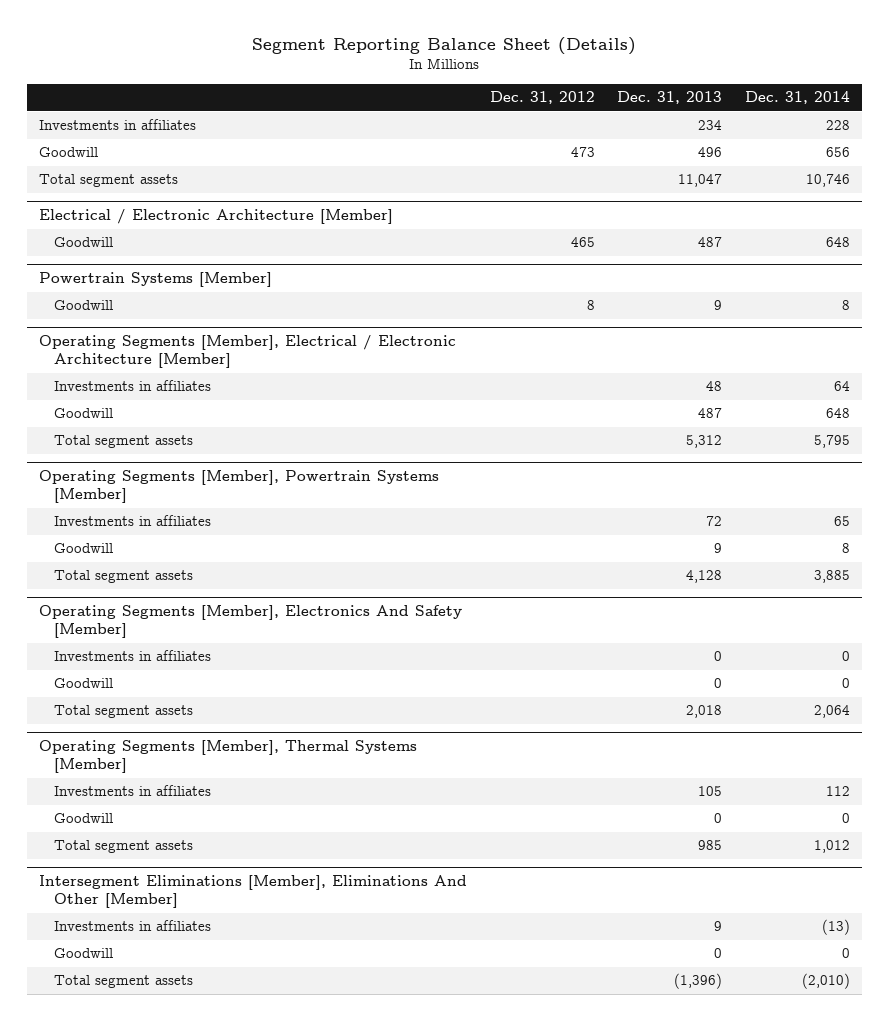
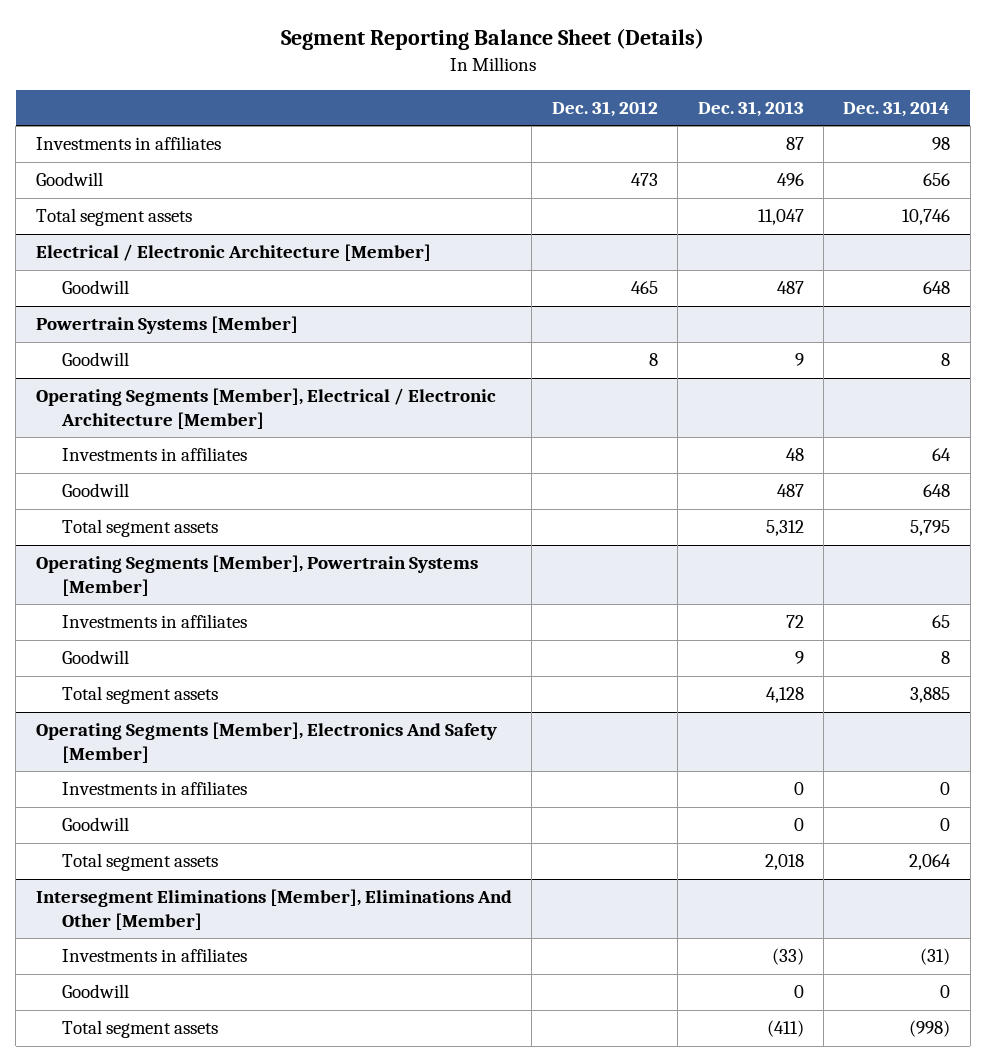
- Investments in affiliates | | 234 | 228
+ Investments in affiliates | | 87 | 98
- Operating Segments [Member], Thermal Systems [Member]
- Investments in affiliates | | 105 | 112
- Goodwill | | 0 | 0
- Total segment assets | | 985 | 1,012
@ Intersegment Eliminations [Member], Eliminations And Other [Member]
- Investments in affiliates | | 9 | (13)
+ Investments in affiliates | | (33) | (31)
- Total segment assets | | (1,396) | (2,010)
+ Total segment assets | | (411) | (998)

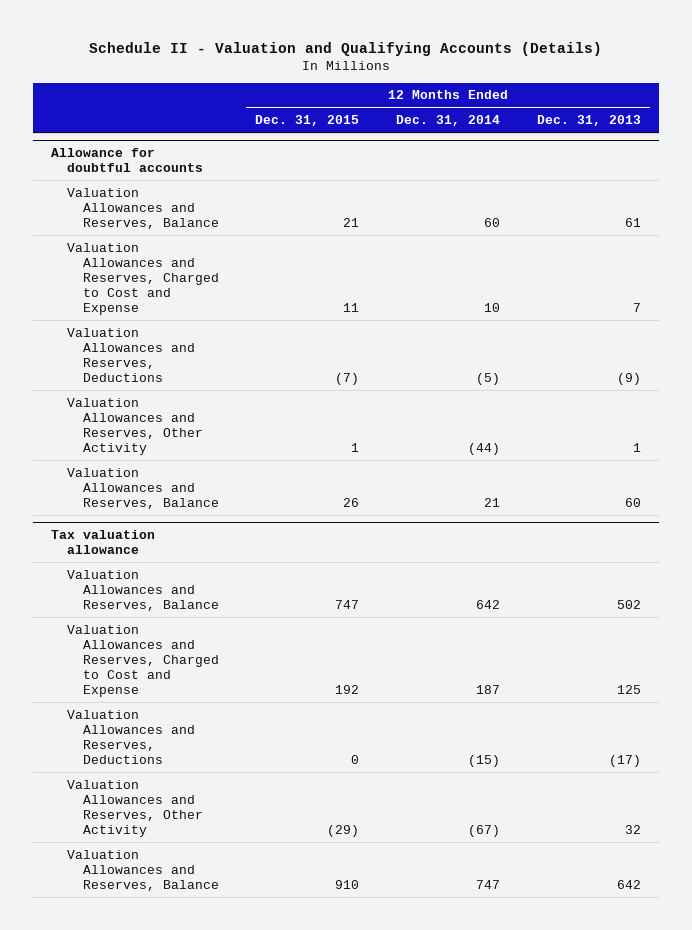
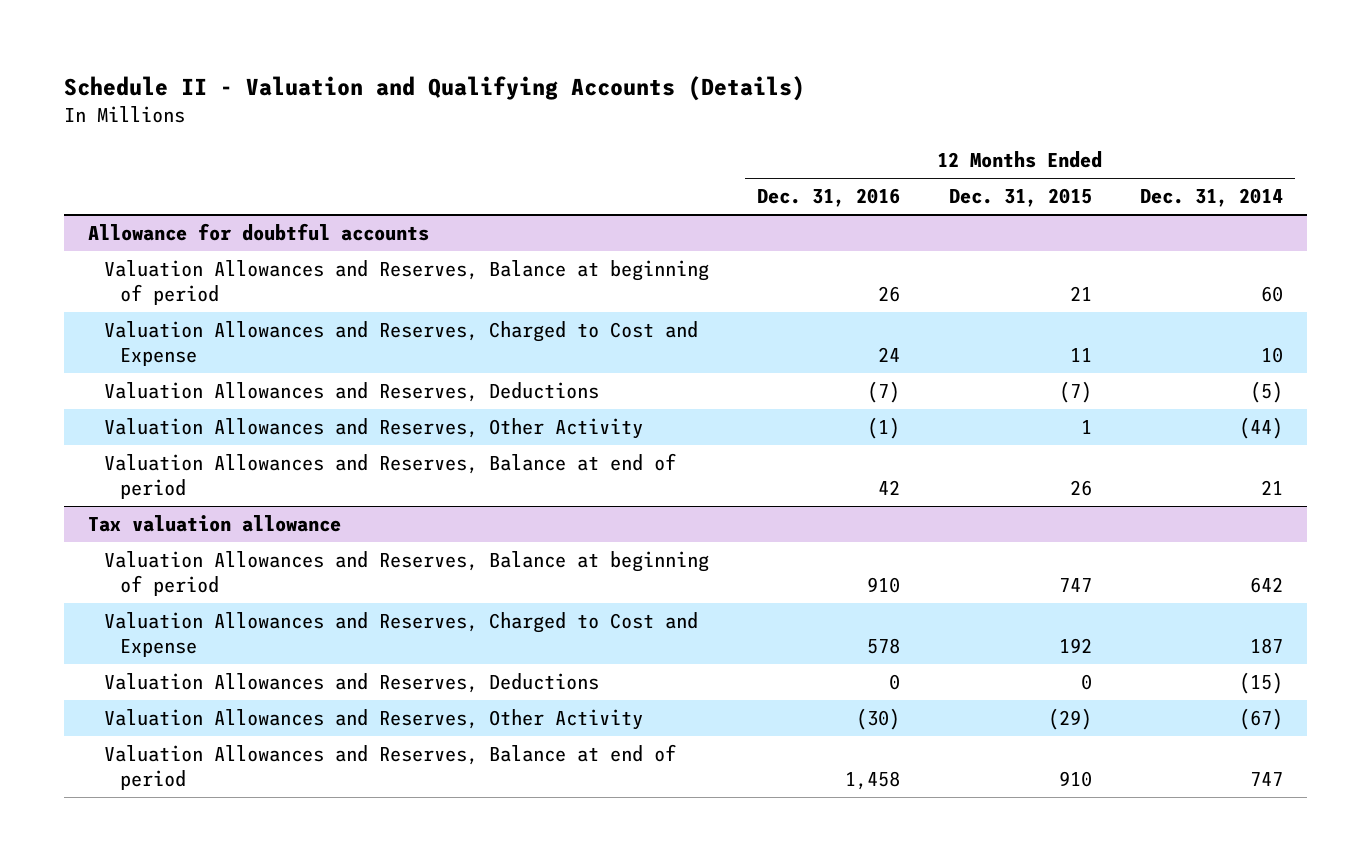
- | 12 Months Ended Dec. 31, 2015 | 12 Months Ended Dec. 31, 2014 | 12 Months Ended Dec. 31, 2013
+ | 12 Months Ended Dec. 31, 2016 | 12 Months Ended Dec. 31, 2015 | 12 Months Ended Dec. 31, 2014
@ Allowance for doubtful accounts
- Valuation Allowances and Reserves, Balance | 21 | 60 | 61
+ Valuation Allowances and Reserves, Balance at beginning of period | 26 | 21 | 60
- Valuation Allowances and Reserves, Balance | 26 | 21 | 60
+ Valuation Allowances and Reserves, Balance at end of period | 42 | 26 | 21
@ Tax valuation allowance
- Valuation Allowances and Reserves, Balance | 747 | 642 | 502
+ Valuation Allowances and Reserves, Balance at beginning of period | 910 | 747 | 642
- Valuation Allowances and Reserves, Balance | 910 | 747 | 642
+ Valuation Allowances and Reserves, Balance at end of period | 1,458 | 910 | 747

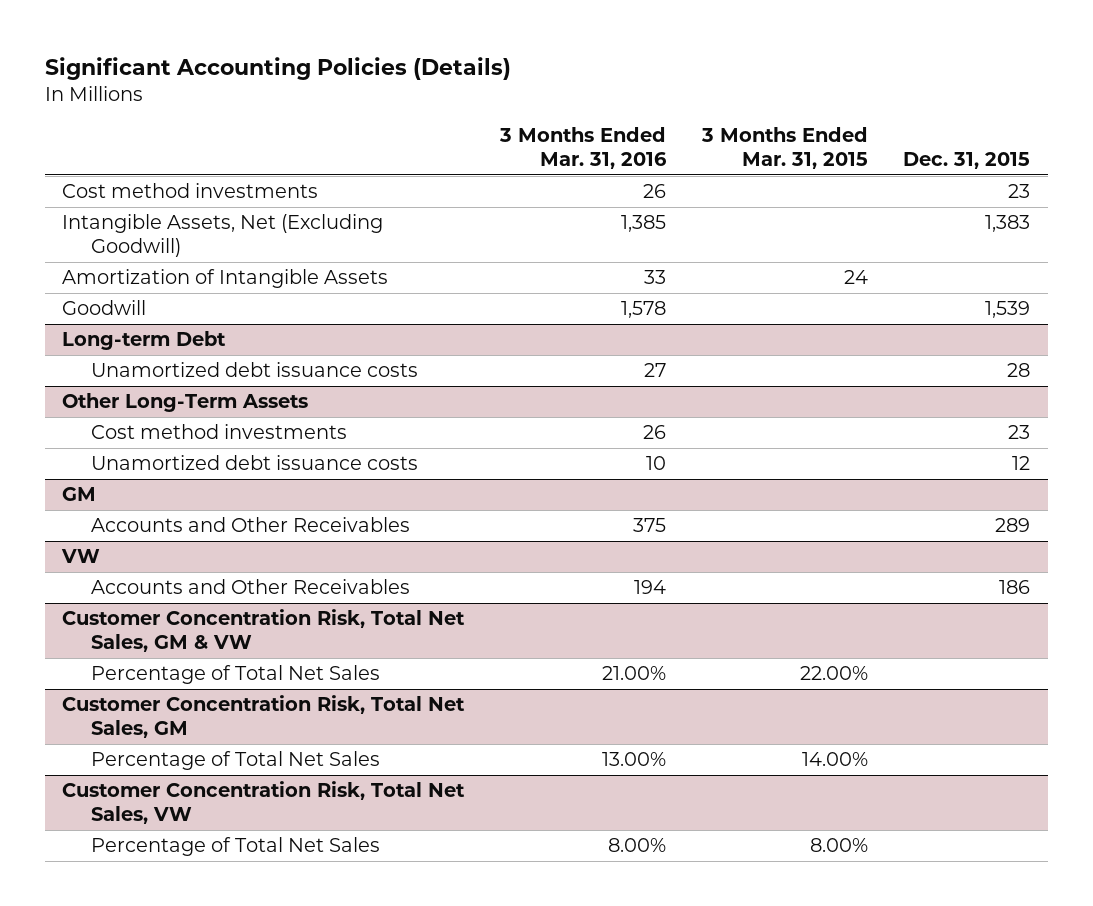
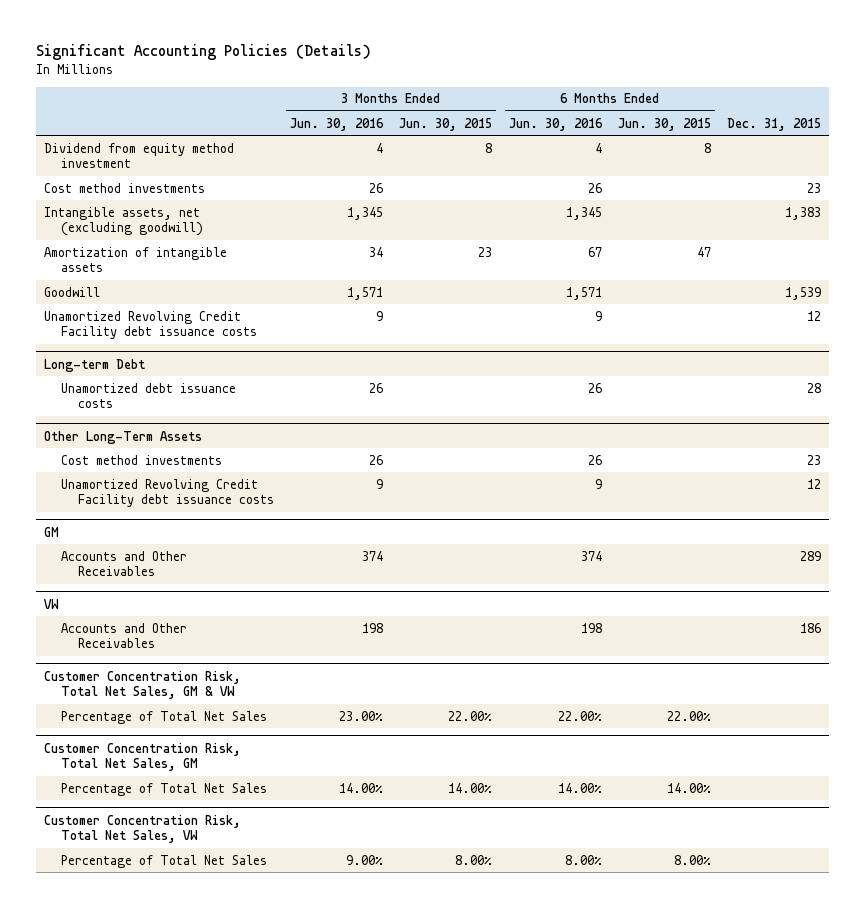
- | 3 Months Ended Mar. 31, 2016 | 3 Months Ended Mar. 31, 2015 | Dec. 31, 2015
+ | 3 Months Ended Jun. 30, 2016 | 3 Months Ended Jun. 30, 2015 | 6 Months Ended Jun. 30, 2016 | 6 Months Ended Jun. 30, 2015 | Dec. 31, 2015
+ Dividend from equity method investment | 4 | 8 | 4 | 8 |
- Intangible Assets, Net (Excluding Goodwill) | 1,385 | | 1,383
- Amortization of Intangible Assets | 33 | 24 |
+ Intangible assets, net (excluding goodwill) | 1,345 | | 1,345 | | 1,383
+ Amortization of intangible assets | 34 | 23 | 67 | 47 |
+ Unamortized Revolving Credit Facility debt issuance costs | 9 | | 9 | | 12
@ Other Long-Term Assets
- Unamortized debt issuance costs | 10 | | 12
+ Unamortized Revolving Credit Facility debt issuance costs | 9 | | 9 | | 12

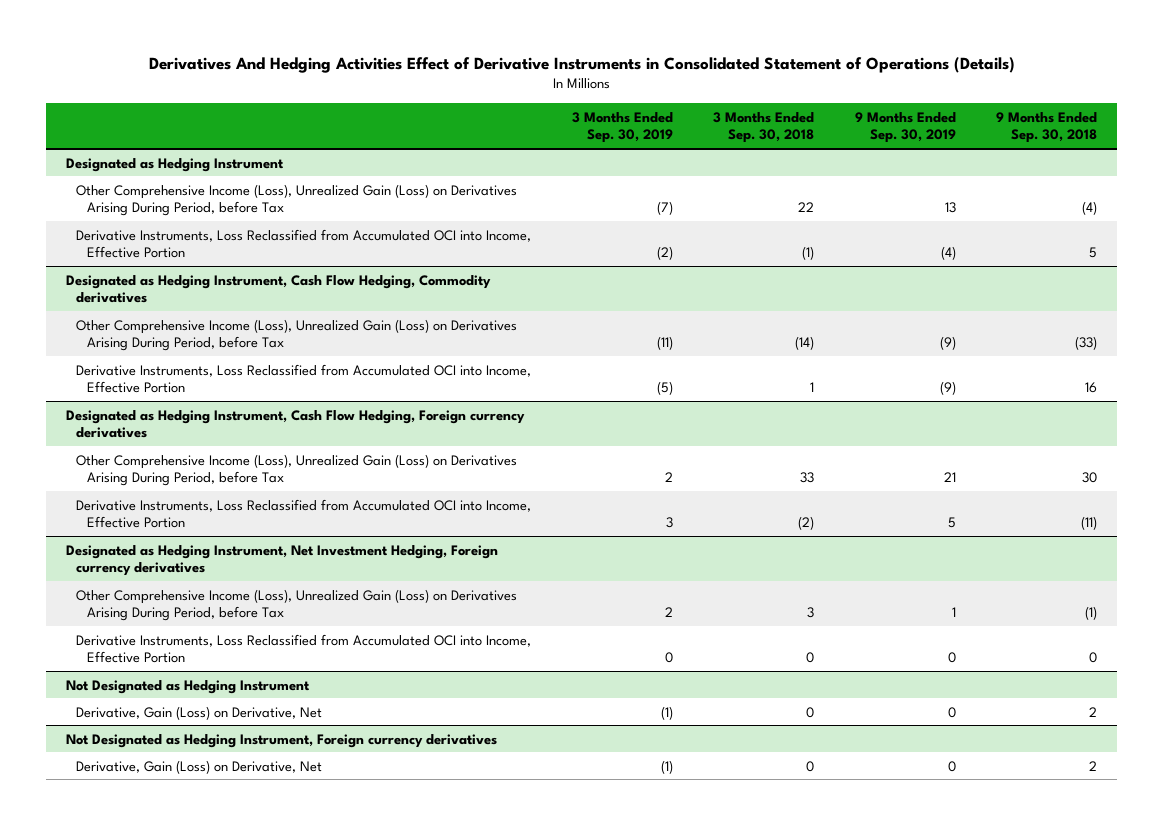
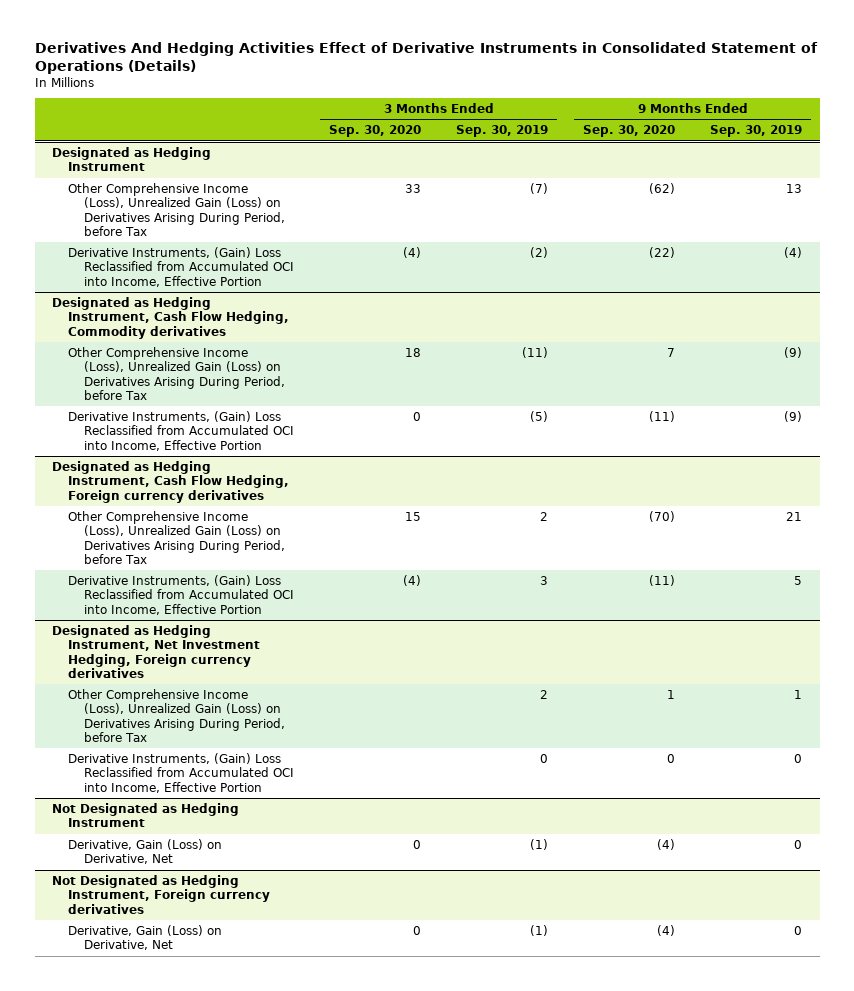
- | 3 Months Ended Sep. 30, 2019 | 3 Months Ended Sep. 30, 2018 | 9 Months Ended Sep. 30, 2019 | 9 Months Ended Sep. 30, 2018
+ | 3 Months Ended Sep. 30, 2020 | 3 Months Ended Sep. 30, 2019 | 9 Months Ended Sep. 30, 2020 | 9 Months Ended Sep. 30, 2019
@ Designated as Hedging Instrument
- Derivative Instruments, Loss Reclassified from Accumulated OCI into Income, Effective Portion | (2) | (1) | (4) | 5
+ Derivative Instruments, (Gain) Loss Reclassified from Accumulated OCI into Income, Effective Portion | (4) | (2) | (22) | (4)
@ Designated as Hedging Instrument, Cash Flow Hedging, Commodity derivatives
- Derivative Instruments, Loss Reclassified from Accumulated OCI into Income, Effective Portion | (5) | 1 | (9) | 16
+ Derivative Instruments, (Gain) Loss Reclassified from Accumulated OCI into Income, Effective Portion | 0 | (5) | (11) | (9)
@ Designated as Hedging Instrument, Cash Flow Hedging, Foreign currency derivatives
- Derivative Instruments, Loss Reclassified from Accumulated OCI into Income, Effective Portion | 3 | (2) | 5 | (11)
+ Derivative Instruments, (Gain) Loss Reclassified from Accumulated OCI into Income, Effective Portion | (4) | 3 | (11) | 5
@ Designated as Hedging Instrument, Net Investment Hedging, Foreign currency derivatives
- Derivative Instruments, Loss Reclassified from Accumulated OCI into Income, Effective Portion | 0 | 0 | 0 | 0
+ Derivative Instruments, (Gain) Loss Reclassified from Accumulated OCI into Income, Effective Portion | | 0 | 0 | 0

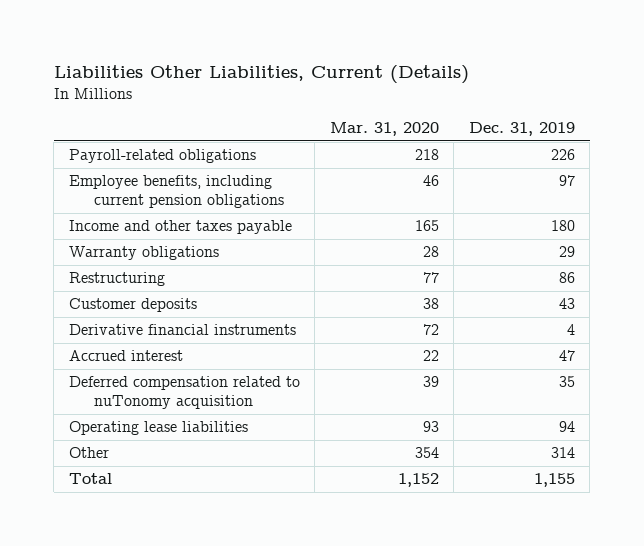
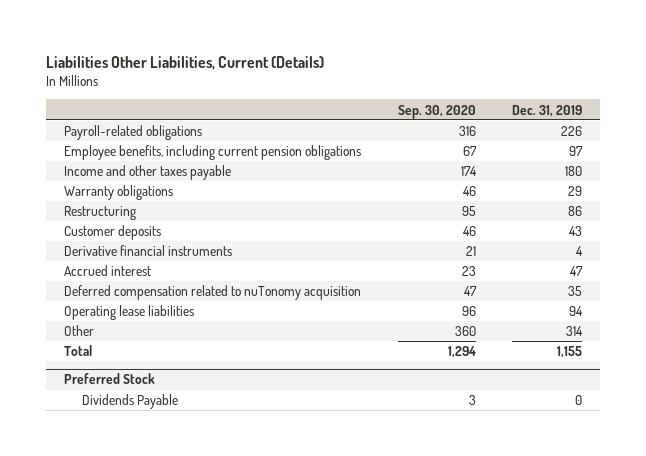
- | Mar. 31, 2020 | Dec. 31, 2019
+ | Sep. 30, 2020 | Dec. 31, 2019
+ Preferred Stock
+ Dividends Payable | 3 | 0

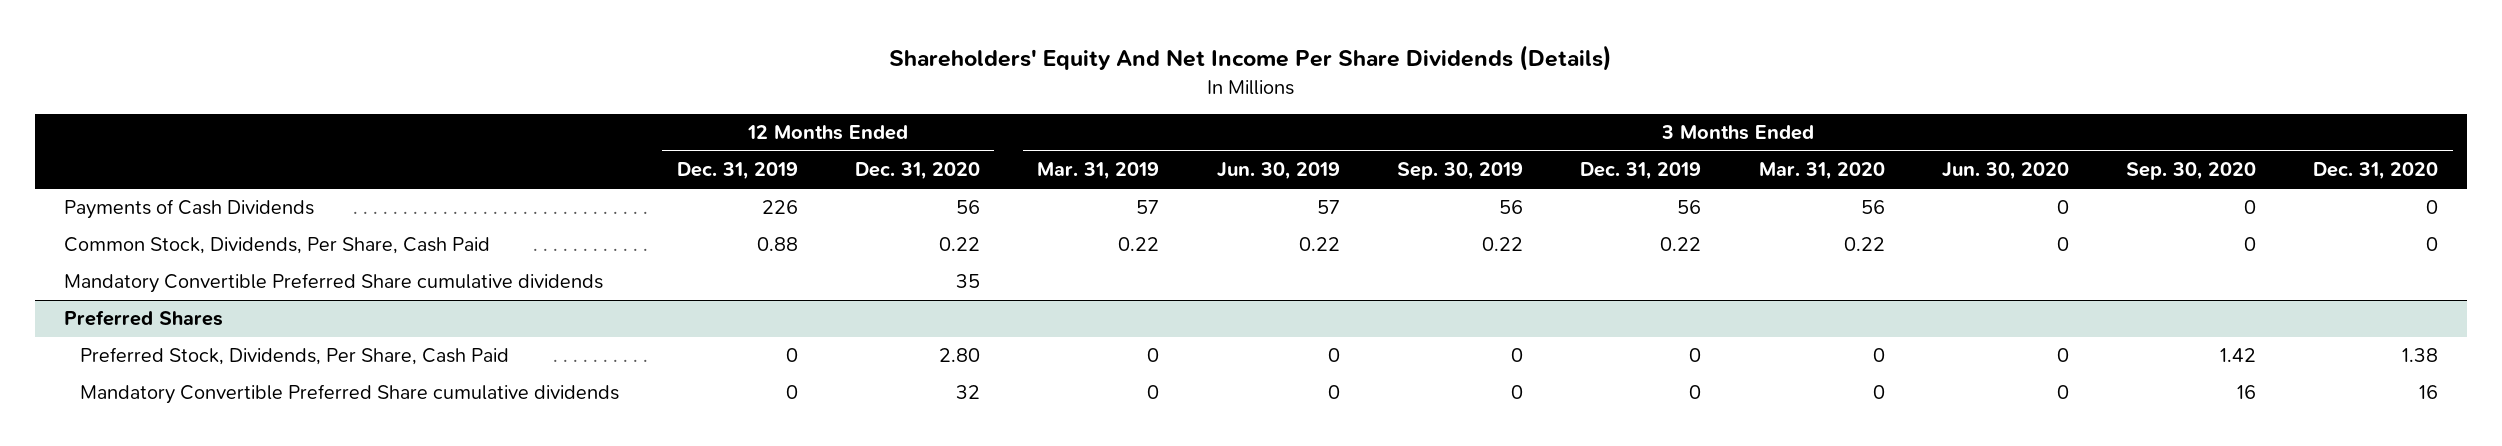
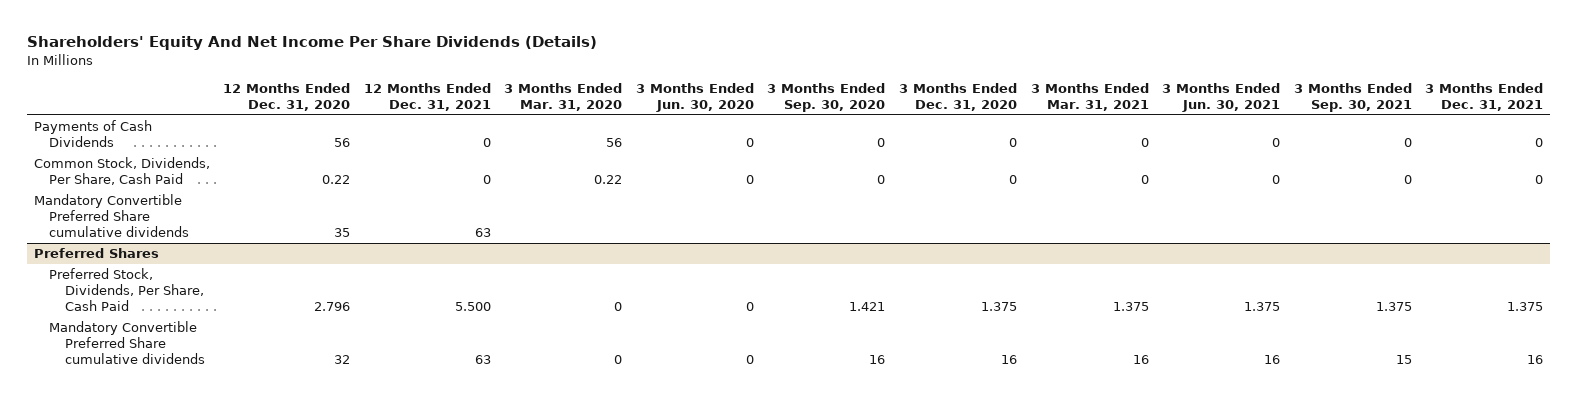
- | 12 Months Ended Dec. 31, 2019 | 12 Months Ended Dec. 31, 2020 | 3 Months Ended Mar. 31, 2019 | 3 Months Ended Jun. 30, 2019 | 3 Months Ended Sep. 30, 2019 | 3 Months Ended Dec. 31, 2019 | 3 Months Ended Mar. 31, 2020 | 3 Months Ended Jun. 30, 2020 | 3 Months Ended Sep. 30, 2020 | 3 Months Ended Dec. 31, 2020
+ | 12 Months Ended Dec. 31, 2020 | 12 Months Ended Dec. 31, 2021 | 3 Months Ended Mar. 31, 2020 | 3 Months Ended Jun. 30, 2020 | 3 Months Ended Sep. 30, 2020 | 3 Months Ended Dec. 31, 2020 | 3 Months Ended Mar. 31, 2021 | 3 Months Ended Jun. 30, 2021 | 3 Months Ended Sep. 30, 2021 | 3 Months Ended Dec. 31, 2021
@ Preferred Shares
- Preferred Stock, Dividends, Per Share, Cash Paid | 0 | 2.80 | 0 | 0 | 0 | 0 | 0 | 0 | 1.42 | 1.38
+ Preferred Stock, Dividends, Per Share, Cash Paid | 2.796 | 5.500 | 0 | 0 | 1.421 | 1.375 | 1.375 | 1.375 | 1.375 | 1.375

